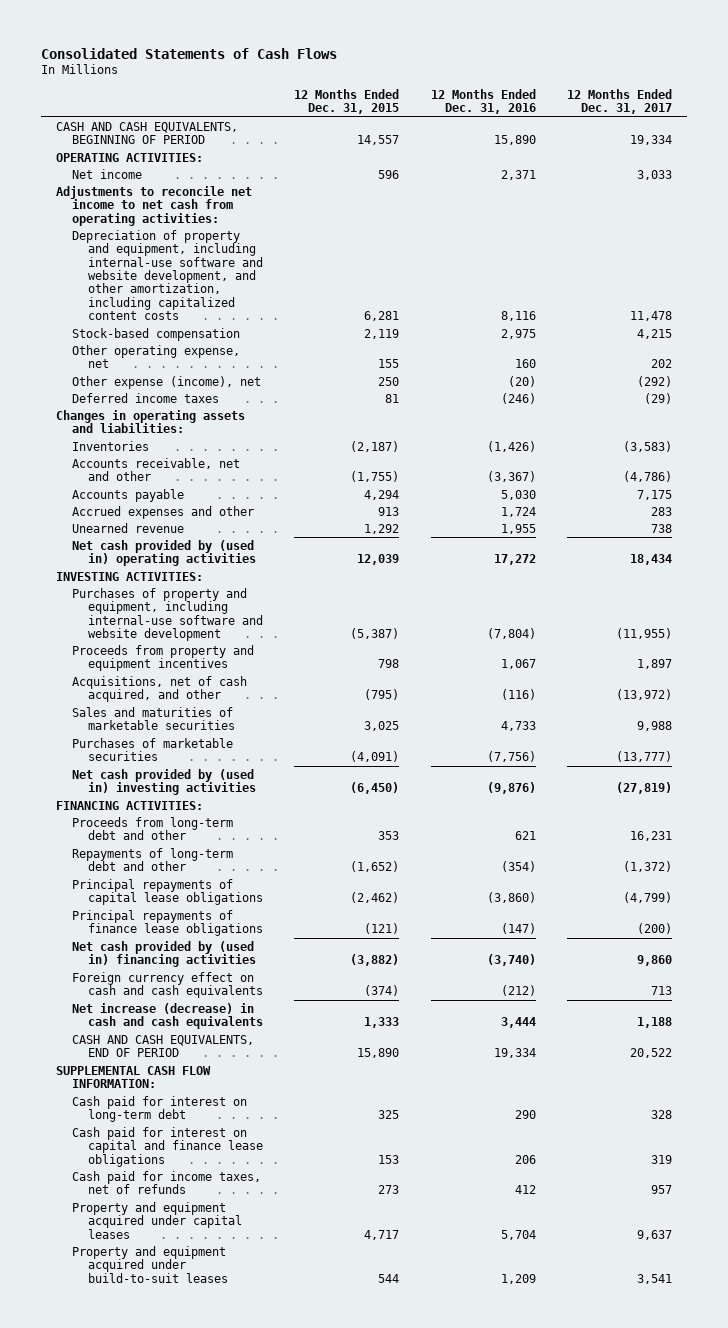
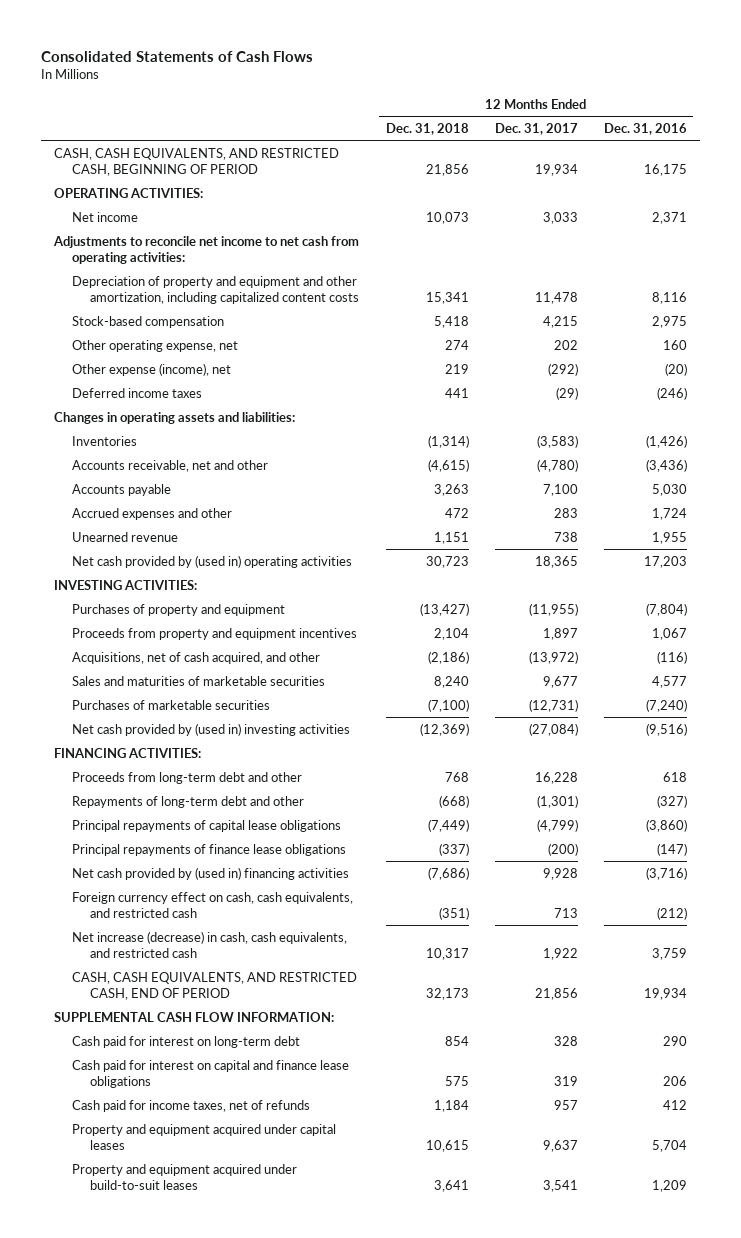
- | 12 Months Ended Dec. 31, 2015 | 12 Months Ended Dec. 31, 2016 | 12 Months Ended Dec. 31, 2017
+ | 12 Months Ended Dec. 31, 2018 | 12 Months Ended Dec. 31, 2017 | 12 Months Ended Dec. 31, 2016
- CASH AND CASH EQUIVALENTS, BEGINNING OF PERIOD | 14,557 | 15,890 | 19,334
+ CASH, CASH EQUIVALENTS, AND RESTRICTED CASH, BEGINNING OF PERIOD | 21,856 | 19,934 | 16,175
- Depreciation of property and equipment, including internal-use software and website development, and other amortization, including capitalized content costs | 6,281 | 8,116 | 11,478
+ Depreciation of property and equipment and other amortization, including capitalized content costs | 15,341 | 11,478 | 8,116
- Accounts receivable, net and other | (1,755) | (3,367) | (4,786)
- Accounts payable | 4,294 | 5,030 | 7,175
+ Accounts receivable, net and other | (4,615) | (4,780) | (3,436)
+ Accounts payable | 3,263 | 7,100 | 5,030
- Net cash provided by (used in) operating activities | 12,039 | 17,272 | 18,434
+ Net cash provided by (used in) operating activities | 30,723 | 18,365 | 17,203
- Purchases of property and equipment, including internal-use software and website development | (5,387) | (7,804) | (11,955)
+ Purchases of property and equipment | (13,427) | (11,955) | (7,804)
- Sales and maturities of marketable securities | 3,025 | 4,733 | 9,988
- Purchases of marketable securities | (4,091) | (7,756) | (13,777)
- Net cash provided by (used in) investing activities | (6,450) | (9,876) | (27,819)
+ Sales and maturities of marketable securities | 8,240 | 9,677 | 4,577
+ Purchases of marketable securities | (7,100) | (12,731) | (7,240)
+ Net cash provided by (used in) investing activities | (12,369) | (27,084) | (9,516)
- Proceeds from long-term debt and other | 353 | 621 | 16,231
- Repayments of long-term debt and other | (1,652) | (354) | (1,372)
+ Proceeds from long-term debt and other | 768 | 16,228 | 618
+ Repayments of long-term debt and other | (668) | (1,301) | (327)
- Net cash provided by (used in) financing activities | (3,882) | (3,740) | 9,860
- Foreign currency effect on cash and cash equivalents | (374) | (212) | 713
- Net increase (decrease) in cash and cash equivalents | 1,333 | 3,444 | 1,188
- CASH AND CASH EQUIVALENTS, END OF PERIOD | 15,890 | 19,334 | 20,522
+ Net cash provided by (used in) financing activities | (7,686) | 9,928 | (3,716)
+ Foreign currency effect on cash, cash equivalents, and restricted cash | (351) | 713 | (212)
+ Net increase (decrease) in cash, cash equivalents, and restricted cash | 10,317 | 1,922 | 3,759
+ CASH, CASH EQUIVALENTS, AND RESTRICTED CASH, END OF PERIOD | 32,173 | 21,856 | 19,934

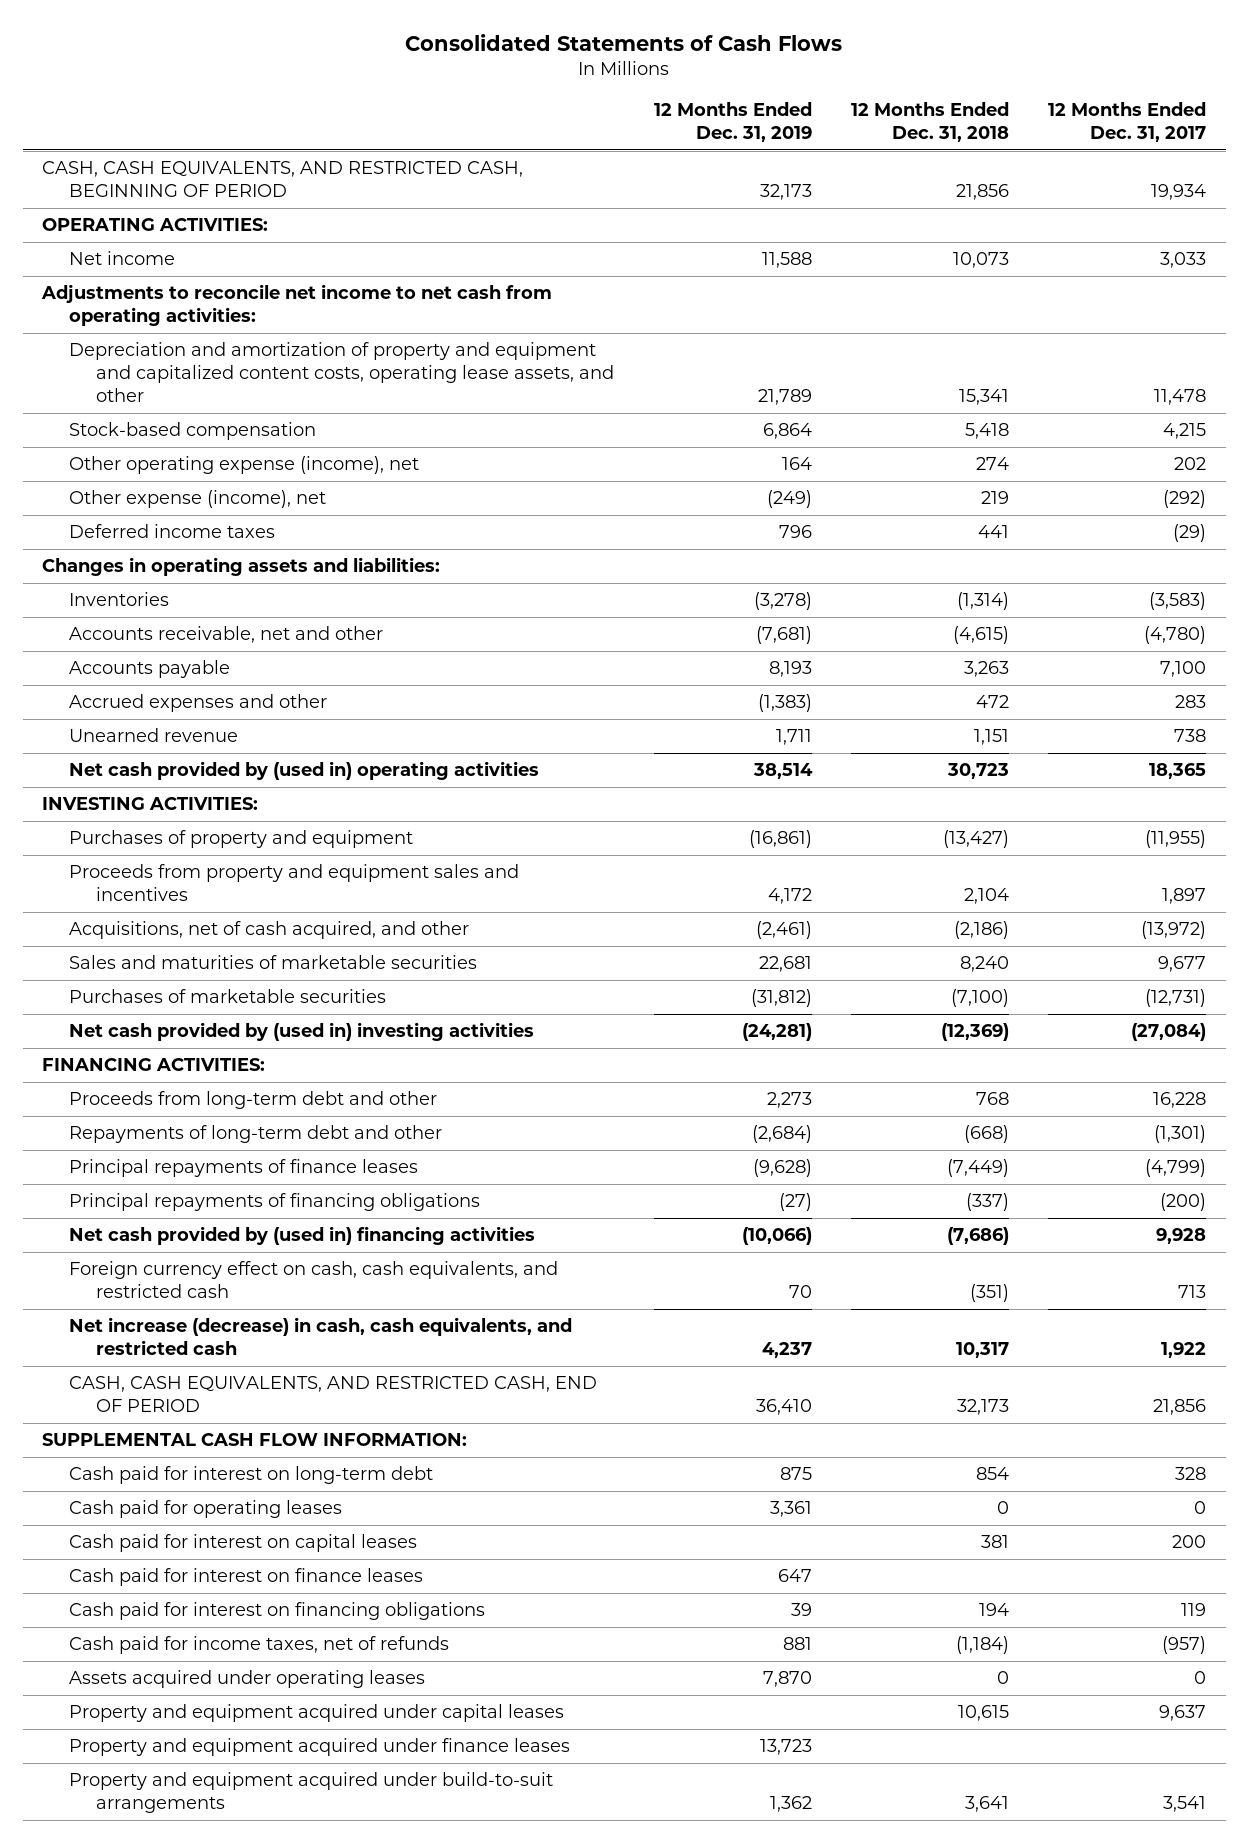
- | 12 Months Ended Dec. 31, 2018 | 12 Months Ended Dec. 31, 2017 | 12 Months Ended Dec. 31, 2016
+ | 12 Months Ended Dec. 31, 2019 | 12 Months Ended Dec. 31, 2018 | 12 Months Ended Dec. 31, 2017
- Depreciation of property and equipment and other amortization, including capitalized content costs | 15,341 | 11,478 | 8,116
+ Depreciation and amortization of property and equipment and capitalized content costs, operating lease assets, and other | 21,789 | 15,341 | 11,478
- Other operating expense, net | 274 | 202 | 160
+ Other operating expense (income), net | 164 | 274 | 202
- Proceeds from property and equipment incentives | 2,104 | 1,897 | 1,067
+ Proceeds from property and equipment sales and incentives | 4,172 | 2,104 | 1,897
- Principal repayments of capital lease obligations | (7,449) | (4,799) | (3,860)
- Principal repayments of finance lease obligations | (337) | (200) | (147)
+ Principal repayments of finance leases | (9,628) | (7,449) | (4,799)
+ Principal repayments of financing obligations | (27) | (337) | (200)
- Cash paid for interest on capital and finance lease obligations | 575 | 319 | 206
- Cash paid for income taxes, net of refunds | 1,184 | 957 | 412
+ Cash paid for operating leases | 3,361 | 0 | 0
+ Cash paid for interest on capital leases | | 381 | 200
+ Cash paid for interest on finance leases | 647 | |
+ Cash paid for interest on financing obligations | 39 | 194 | 119
+ Cash paid for income taxes, net of refunds | 881 | (1,184) | (957)
+ Assets acquired under operating leases | 7,870 | 0 | 0
- Property and equipment acquired under build-to-suit leases | 3,641 | 3,541 | 1,209
+ Property and equipment acquired under finance leases | 13,723 | |
+ Property and equipment acquired under build-to-suit arrangements | 1,362 | 3,641 | 3,541

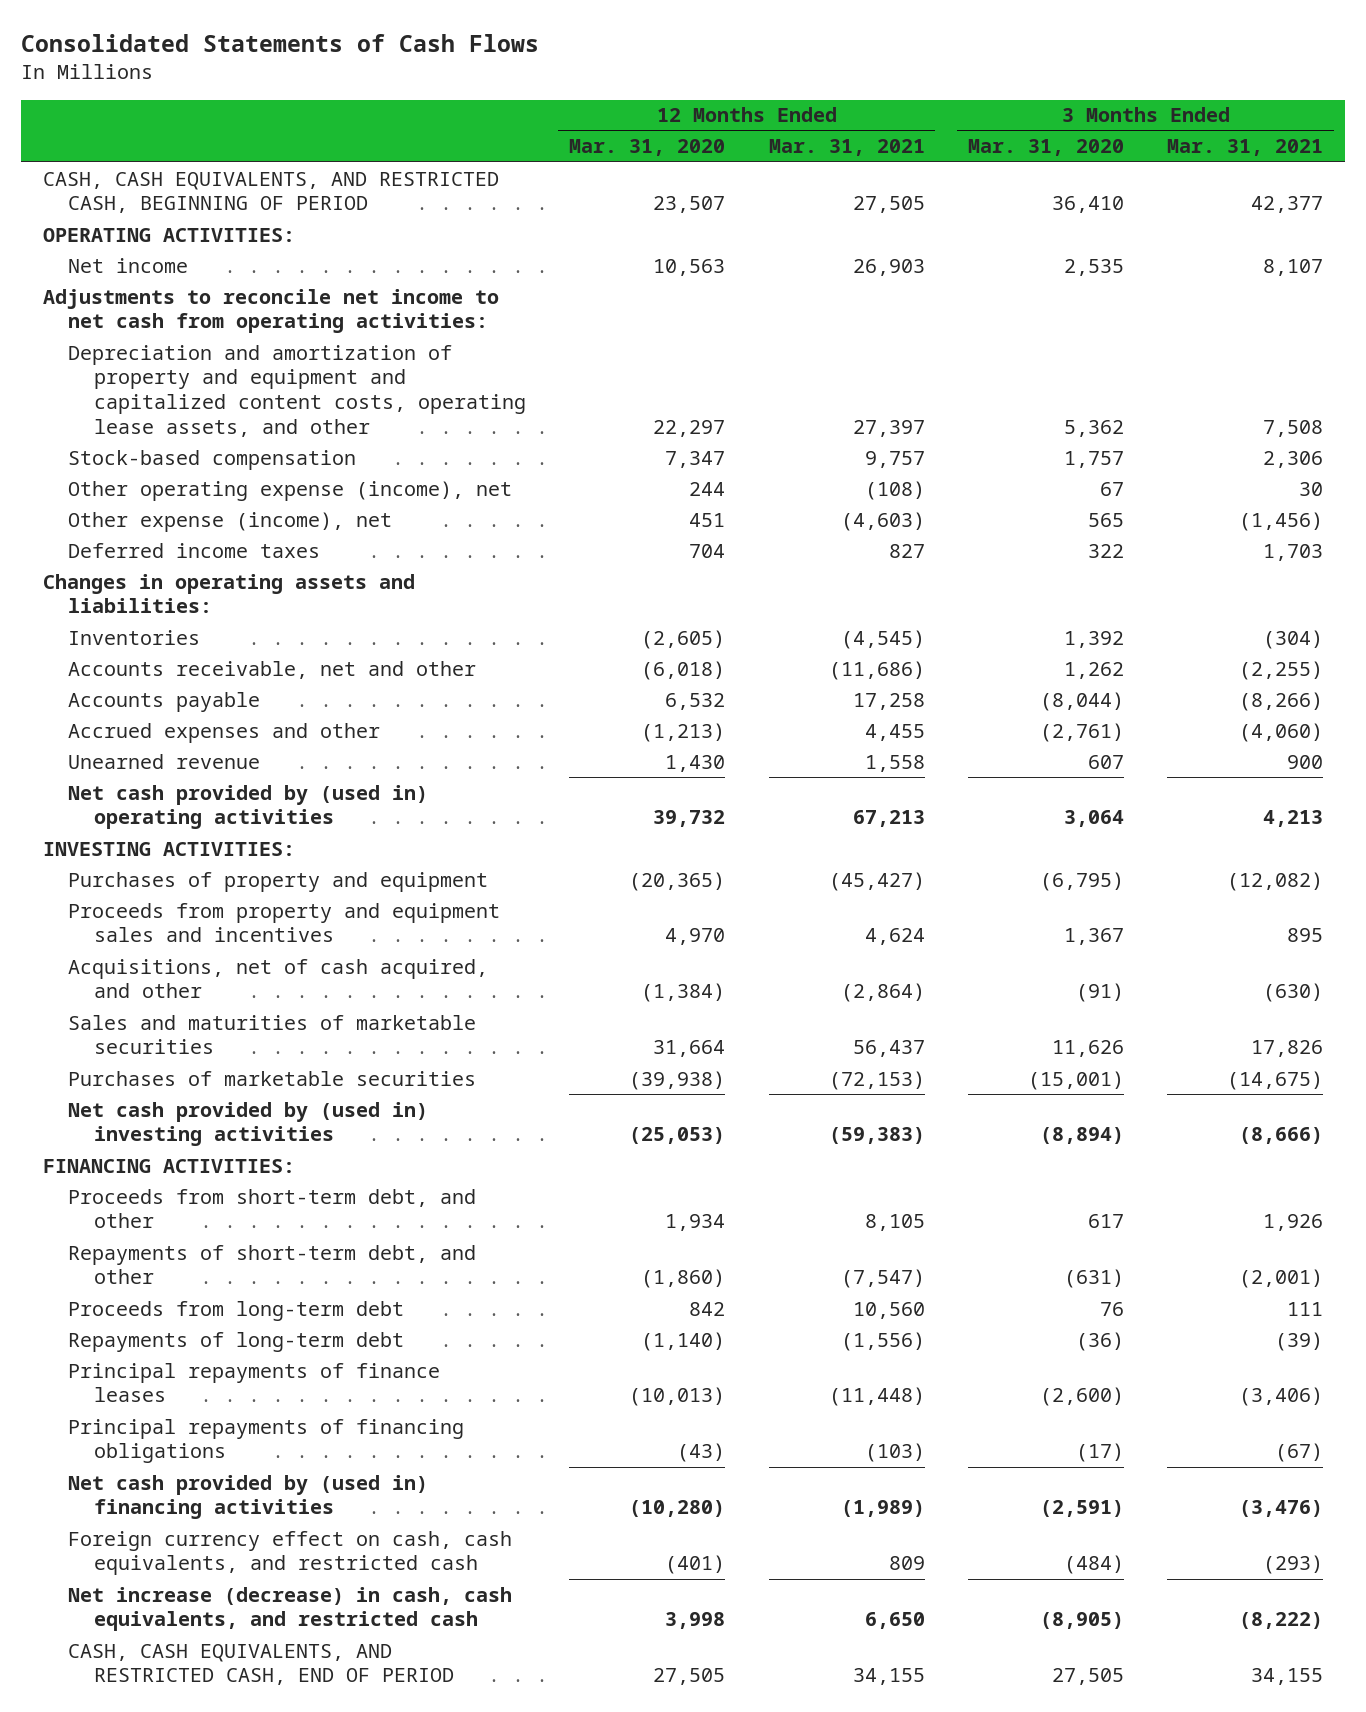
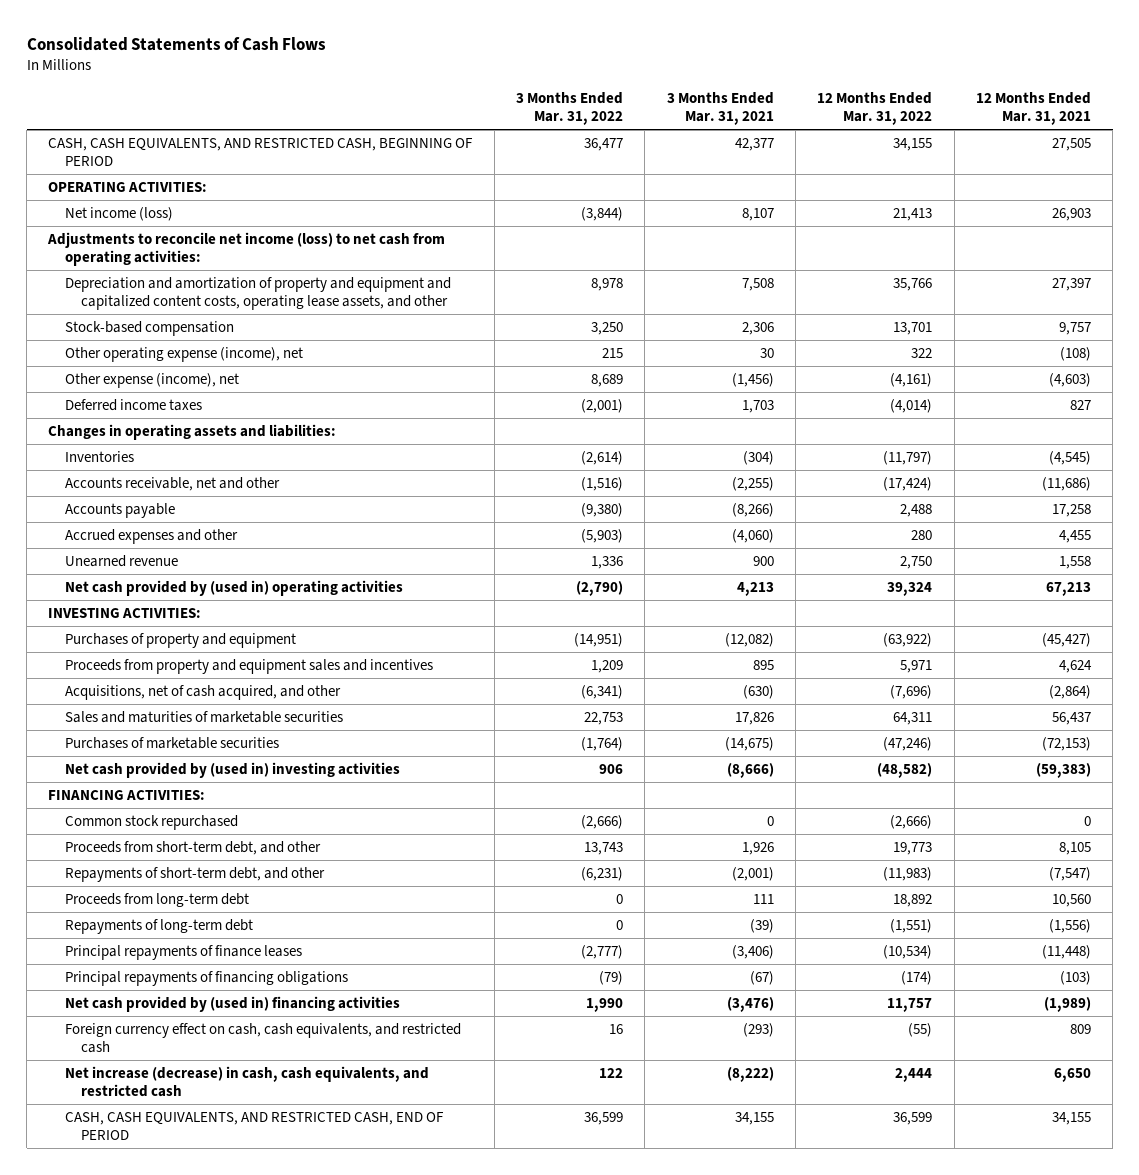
- | 12 Months Ended Mar. 31, 2020 | 12 Months Ended Mar. 31, 2021 | 3 Months Ended Mar. 31, 2020 | 3 Months Ended Mar. 31, 2021
+ | 3 Months Ended Mar. 31, 2022 | 3 Months Ended Mar. 31, 2021 | 12 Months Ended Mar. 31, 2022 | 12 Months Ended Mar. 31, 2021
- Net income | 10,563 | 26,903 | 2,535 | 8,107
- Adjustments to reconcile net income to net cash from operating activities:
+ Net income (loss) | (3,844) | 8,107 | 21,413 | 26,903
+ Adjustments to reconcile net income (loss) to net cash from operating activities:
+ Common stock repurchased | (2,666) | 0 | (2,666) | 0

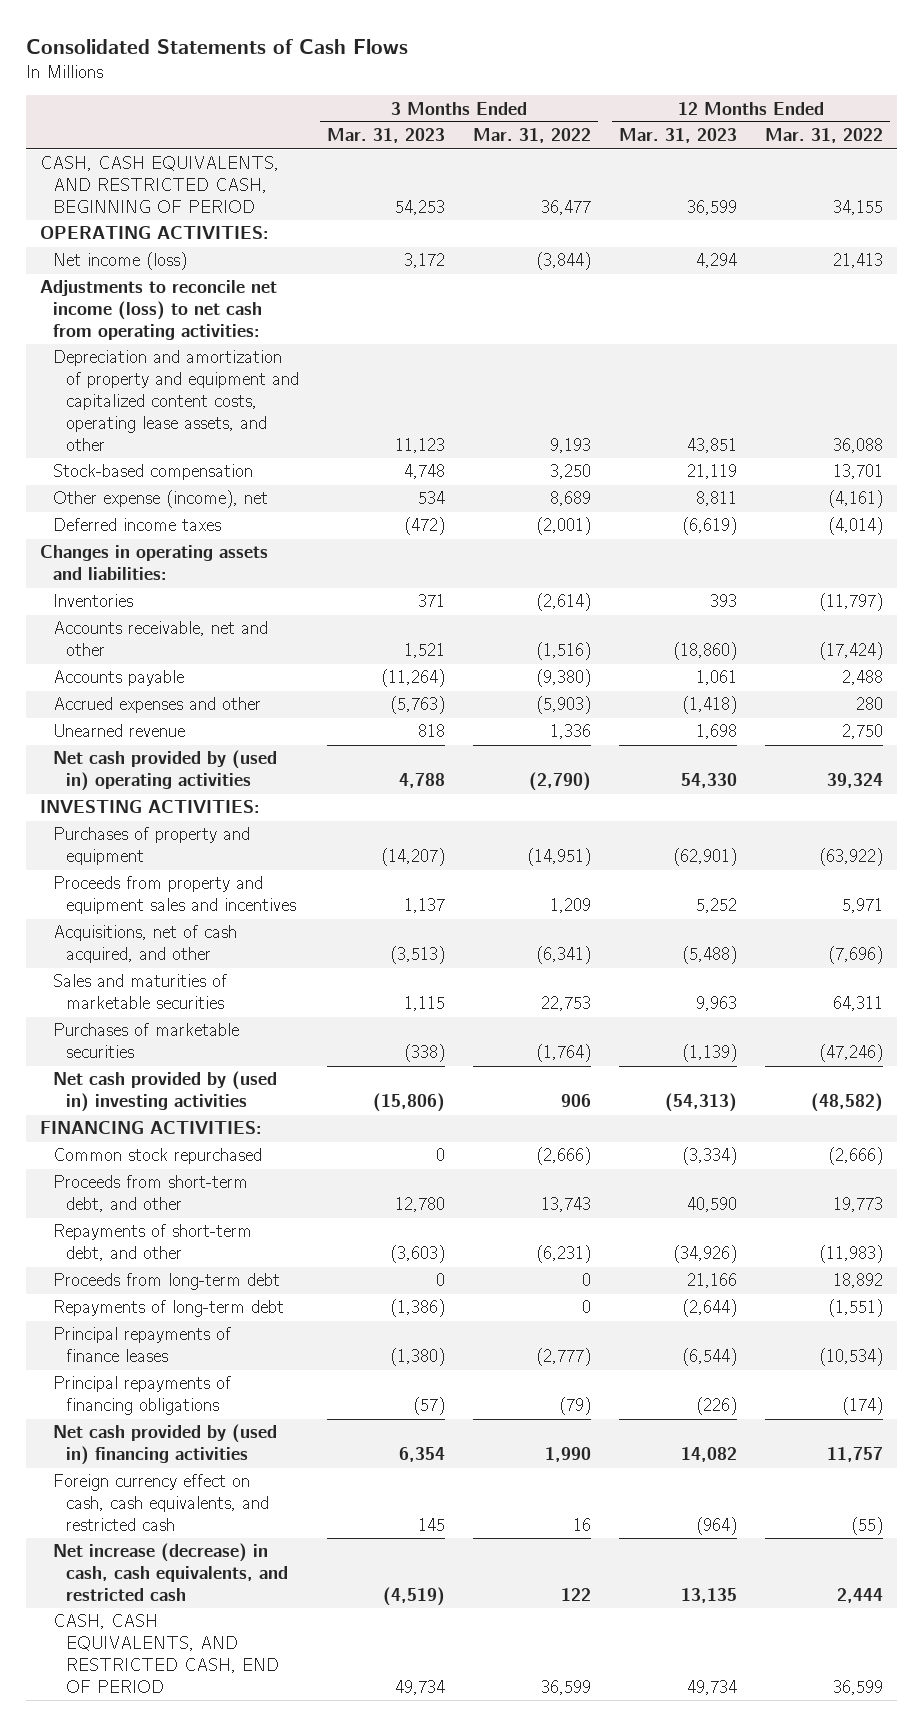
- | 3 Months Ended Mar. 31, 2022 | 3 Months Ended Mar. 31, 2021 | 12 Months Ended Mar. 31, 2022 | 12 Months Ended Mar. 31, 2021
+ | 3 Months Ended Mar. 31, 2023 | 3 Months Ended Mar. 31, 2022 | 12 Months Ended Mar. 31, 2023 | 12 Months Ended Mar. 31, 2022
- Depreciation and amortization of property and equipment and capitalized content costs, operating lease assets, and other | 8,978 | 7,508 | 35,766 | 27,397
+ Depreciation and amortization of property and equipment and capitalized content costs, operating lease assets, and other | 11,123 | 9,193 | 43,851 | 36,088
- Other operating expense (income), net | 215 | 30 | 322 | (108)

